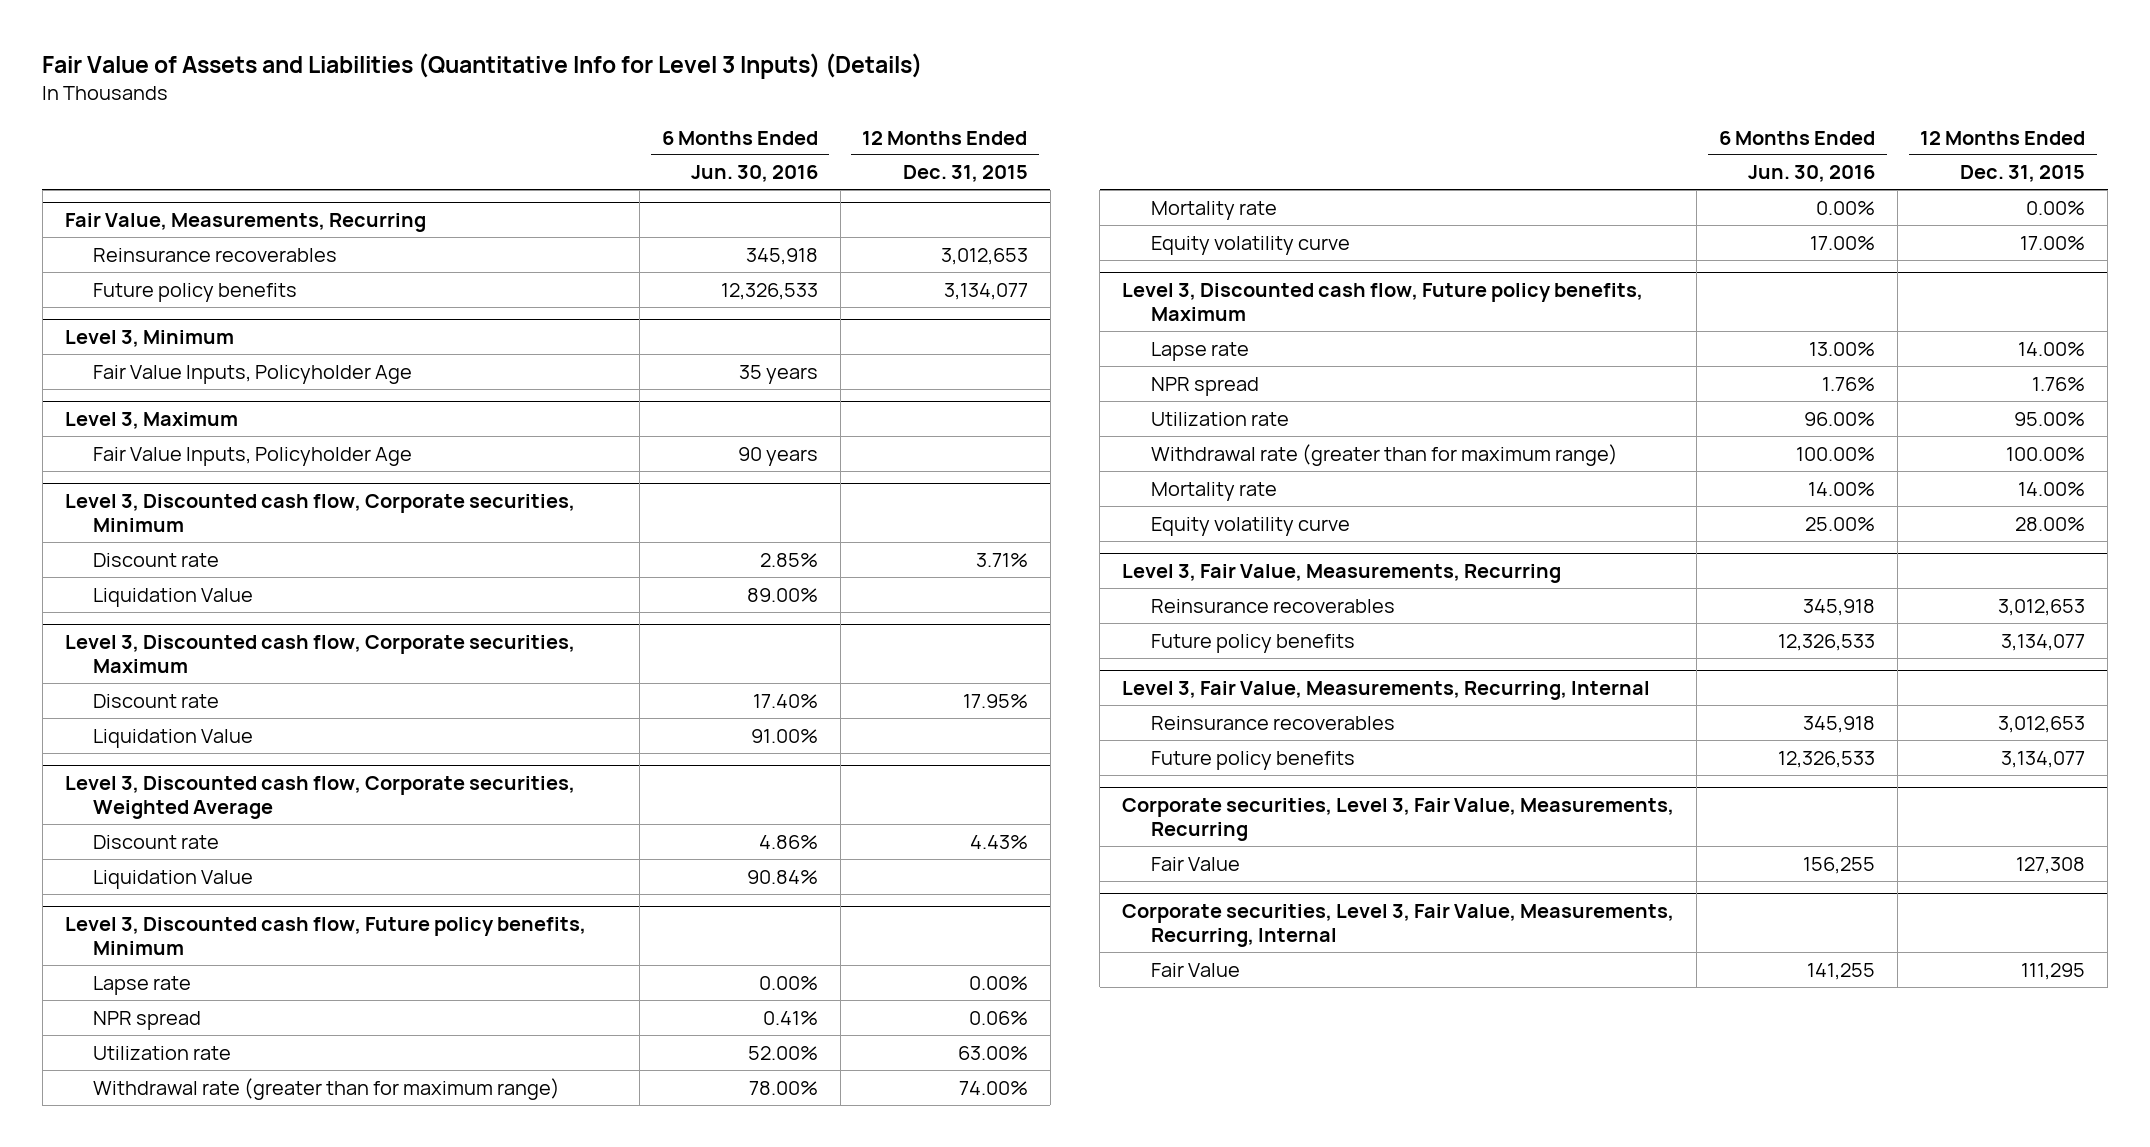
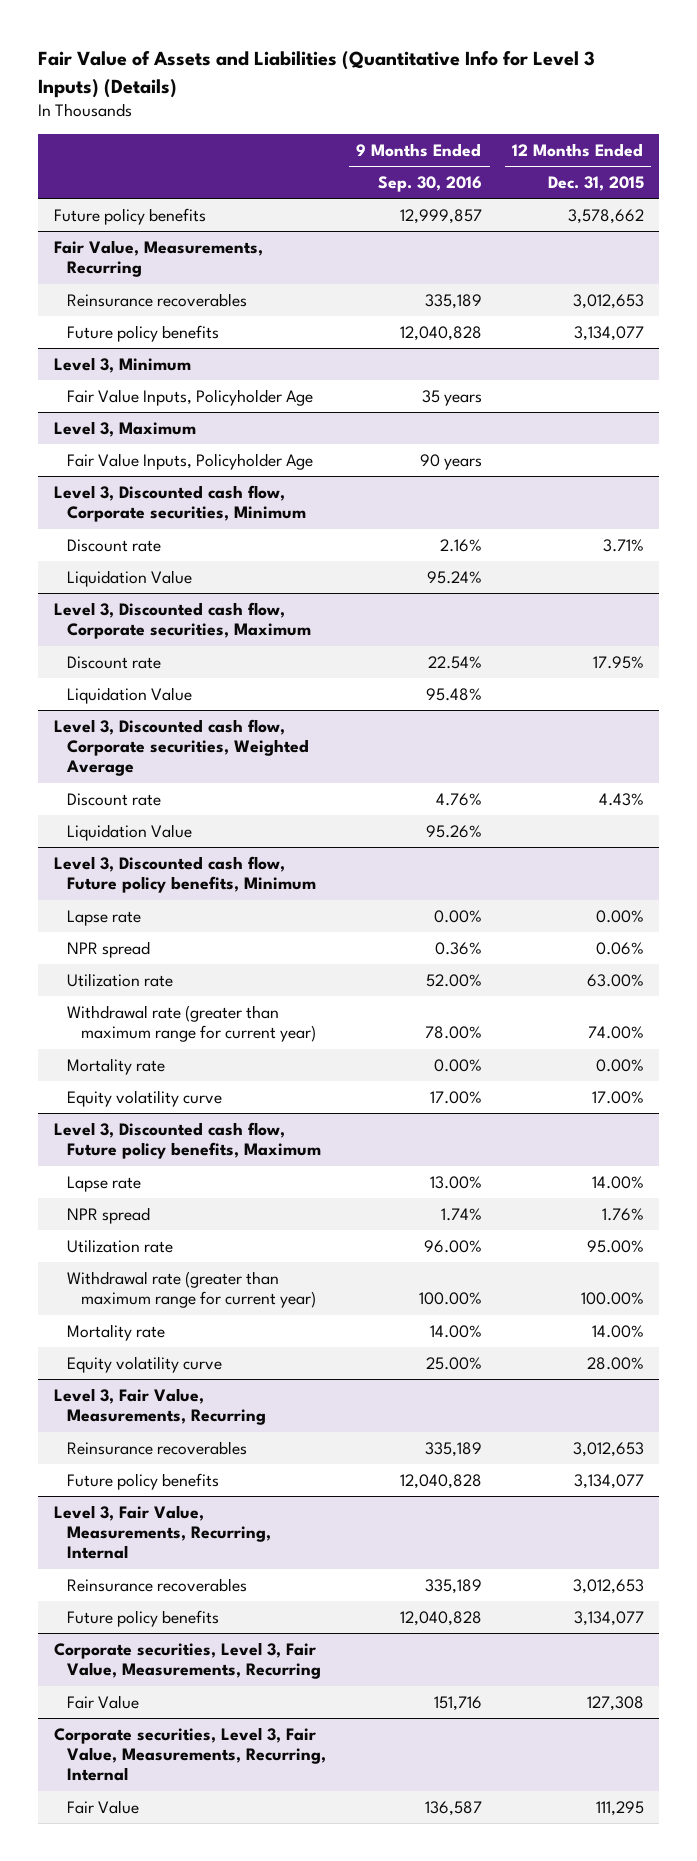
- | 6 Months Ended Jun. 30, 2016 | 12 Months Ended Dec. 31, 2015
+ | 9 Months Ended Sep. 30, 2016 | 12 Months Ended Dec. 31, 2015
+ Future policy benefits | 12,999,857 | 3,578,662
@ Level 3, Discounted cash flow, Future policy benefits, Minimum
- Withdrawal rate (greater than for maximum range) | 78.00% | 74.00%
+ Withdrawal rate (greater than maximum range for current year) | 78.00% | 74.00%
@ Level 3, Discounted cash flow, Future policy benefits, Maximum
- Withdrawal rate (greater than for maximum range) | 100.00% | 100.00%
+ Withdrawal rate (greater than maximum range for current year) | 100.00% | 100.00%

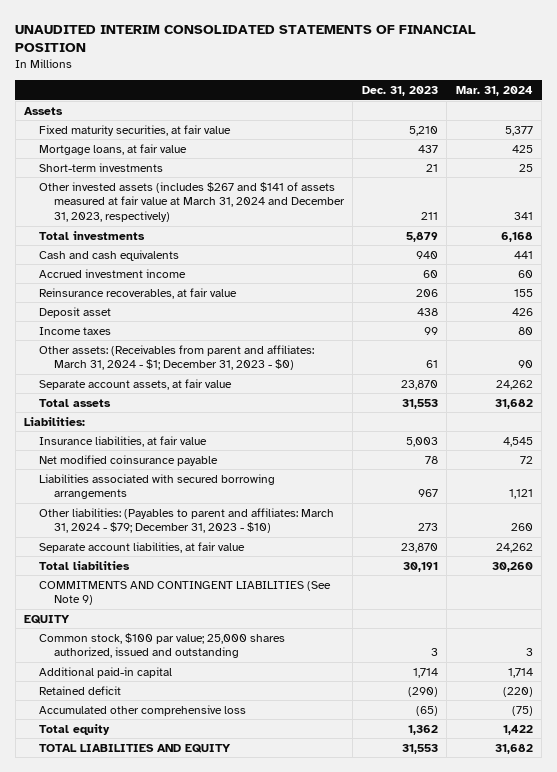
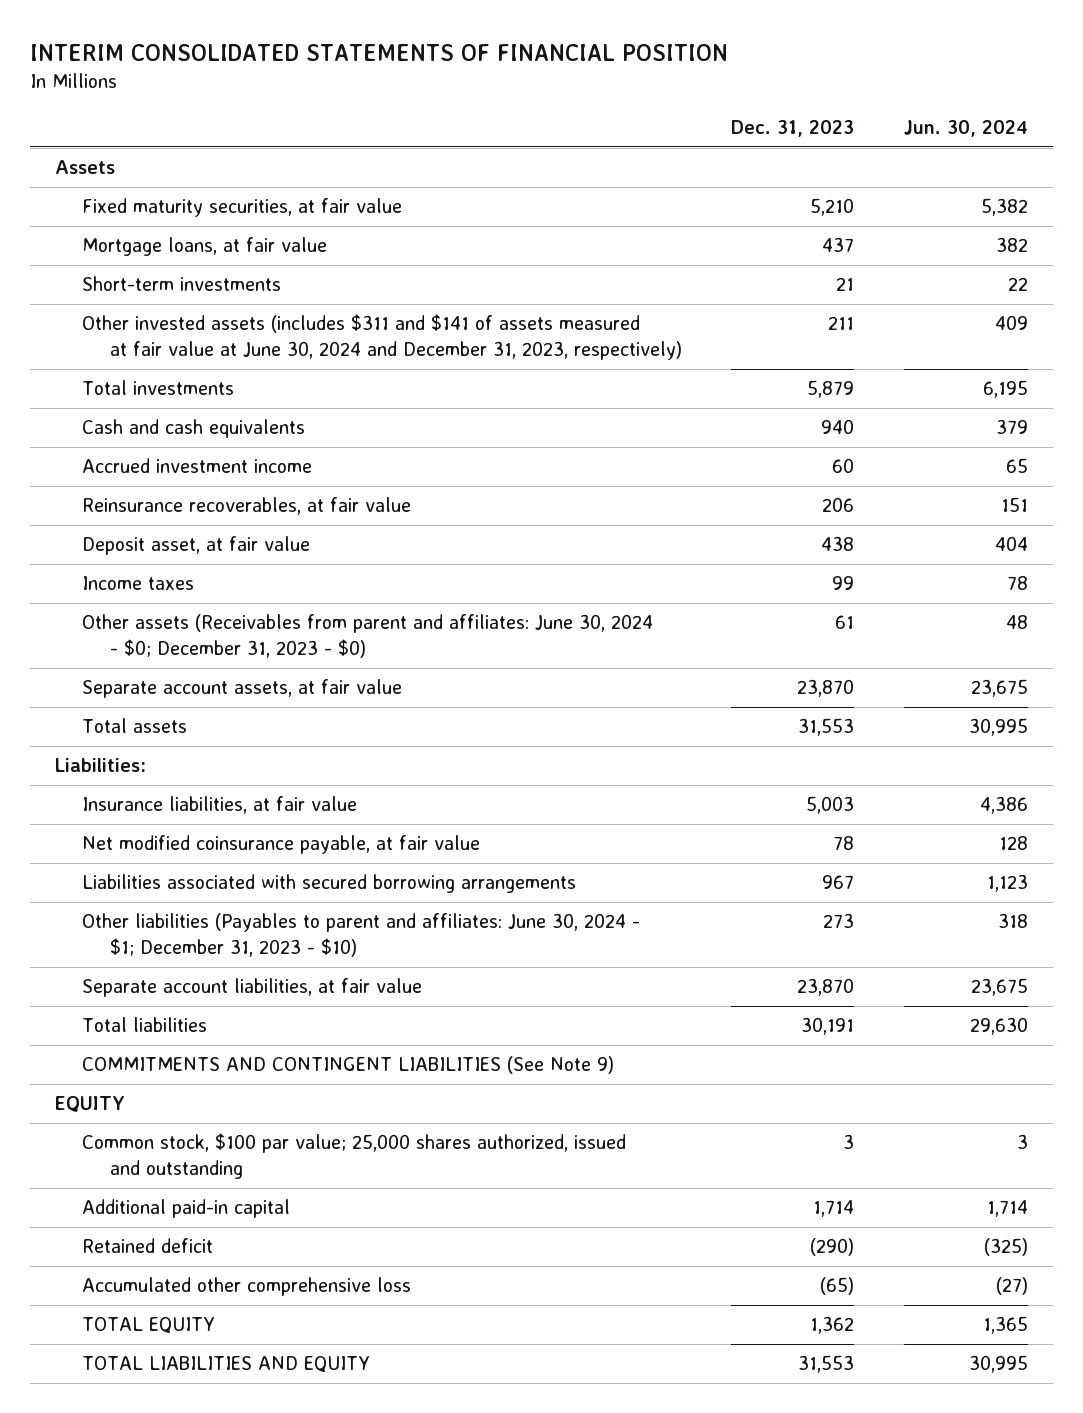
- UNAUDITED INTERIM CONSOLIDATED STATEMENTS OF FINANCIAL POSITION
+ INTERIM CONSOLIDATED STATEMENTS OF FINANCIAL POSITION
- | Dec. 31, 2023 | Mar. 31, 2024
+ | Dec. 31, 2023 | Jun. 30, 2024
- Other invested assets (includes $267 and $141 of assets measured at fair value at March 31, 2024 and December 31, 2023, respectively) | 211 | 341
+ Other invested assets (includes $311 and $141 of assets measured at fair value at June 30, 2024 and December 31, 2023, respectively) | 211 | 409
- Deposit asset | 438 | 426
+ Deposit asset, at fair value | 438 | 404
- Other assets: (Receivables from parent and affiliates: March 31, 2024 - $1; December 31, 2023 - $0) | 61 | 90
+ Other assets (Receivables from parent and affiliates: June 30, 2024 - $0; December 31, 2023 - $0) | 61 | 48
- Net modified coinsurance payable | 78 | 72
+ Net modified coinsurance payable, at fair value | 78 | 128
- Other liabilities: (Payables to parent and affiliates: March 31, 2024 - $79; December 31, 2023 - $10) | 273 | 260
+ Other liabilities (Payables to parent and affiliates: June 30, 2024 - $1; December 31, 2023 - $10) | 273 | 318
- Total equity | 1,362 | 1,422
+ TOTAL EQUITY | 1,362 | 1,365

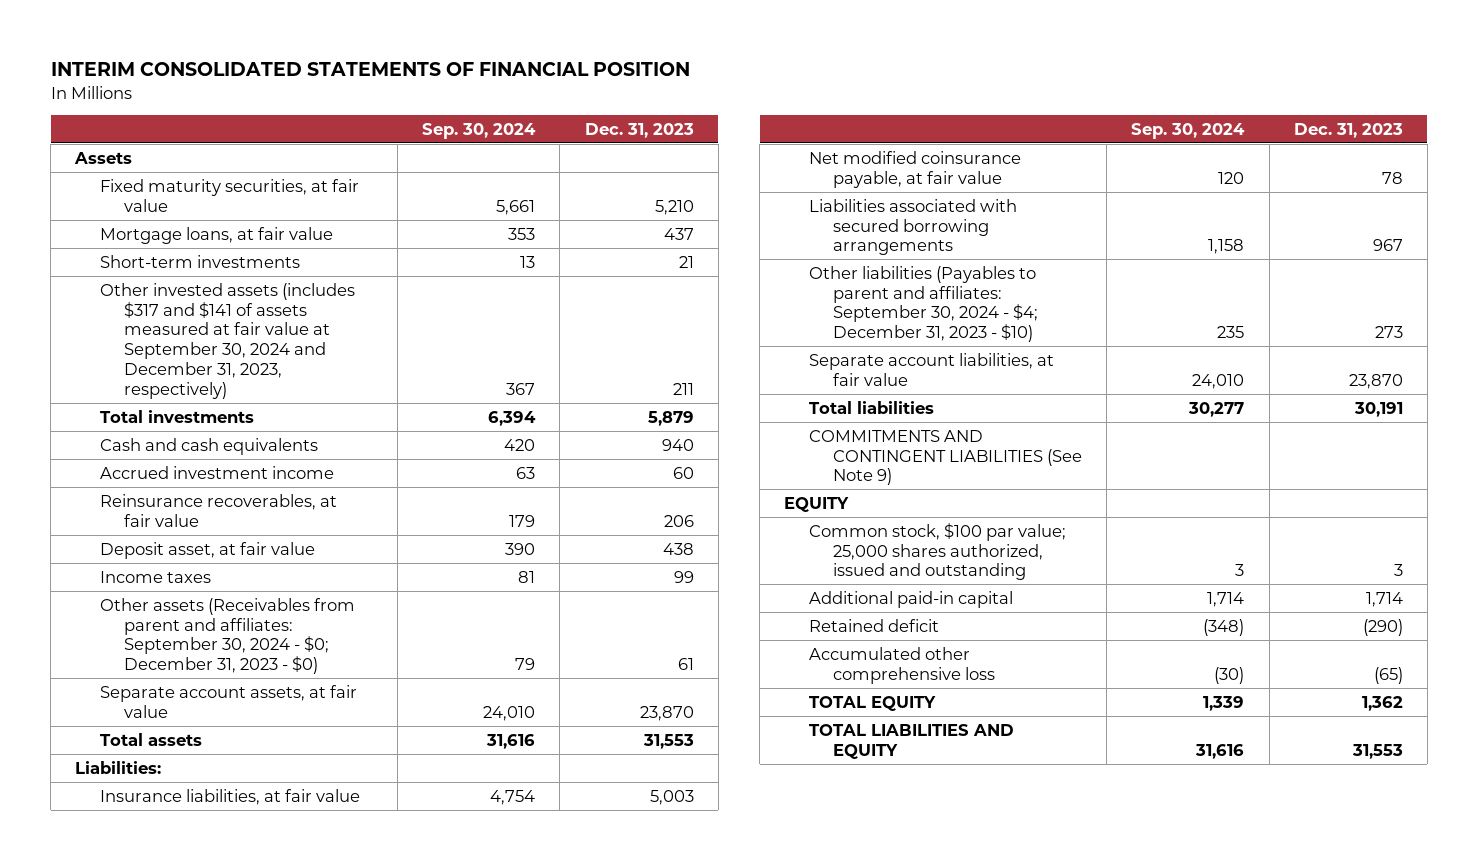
- | Dec. 31, 2023 | Jun. 30, 2024
+ | Sep. 30, 2024 | Dec. 31, 2023
- Other invested assets (includes $311 and $141 of assets measured at fair value at June 30, 2024 and December 31, 2023, respectively) | 211 | 409
+ Other invested assets (includes $317 and $141 of assets measured at fair value at September 30, 2024 and December 31, 2023, respectively) | 367 | 211
- Other assets (Receivables from parent and affiliates: June 30, 2024 - $0; December 31, 2023 - $0) | 61 | 48
+ Other assets (Receivables from parent and affiliates: September 30, 2024 - $0; December 31, 2023 - $0) | 79 | 61
- Other liabilities (Payables to parent and affiliates: June 30, 2024 - $1; December 31, 2023 - $10) | 273 | 318
+ Other liabilities (Payables to parent and affiliates: September 30, 2024 - $4; December 31, 2023 - $10) | 235 | 273

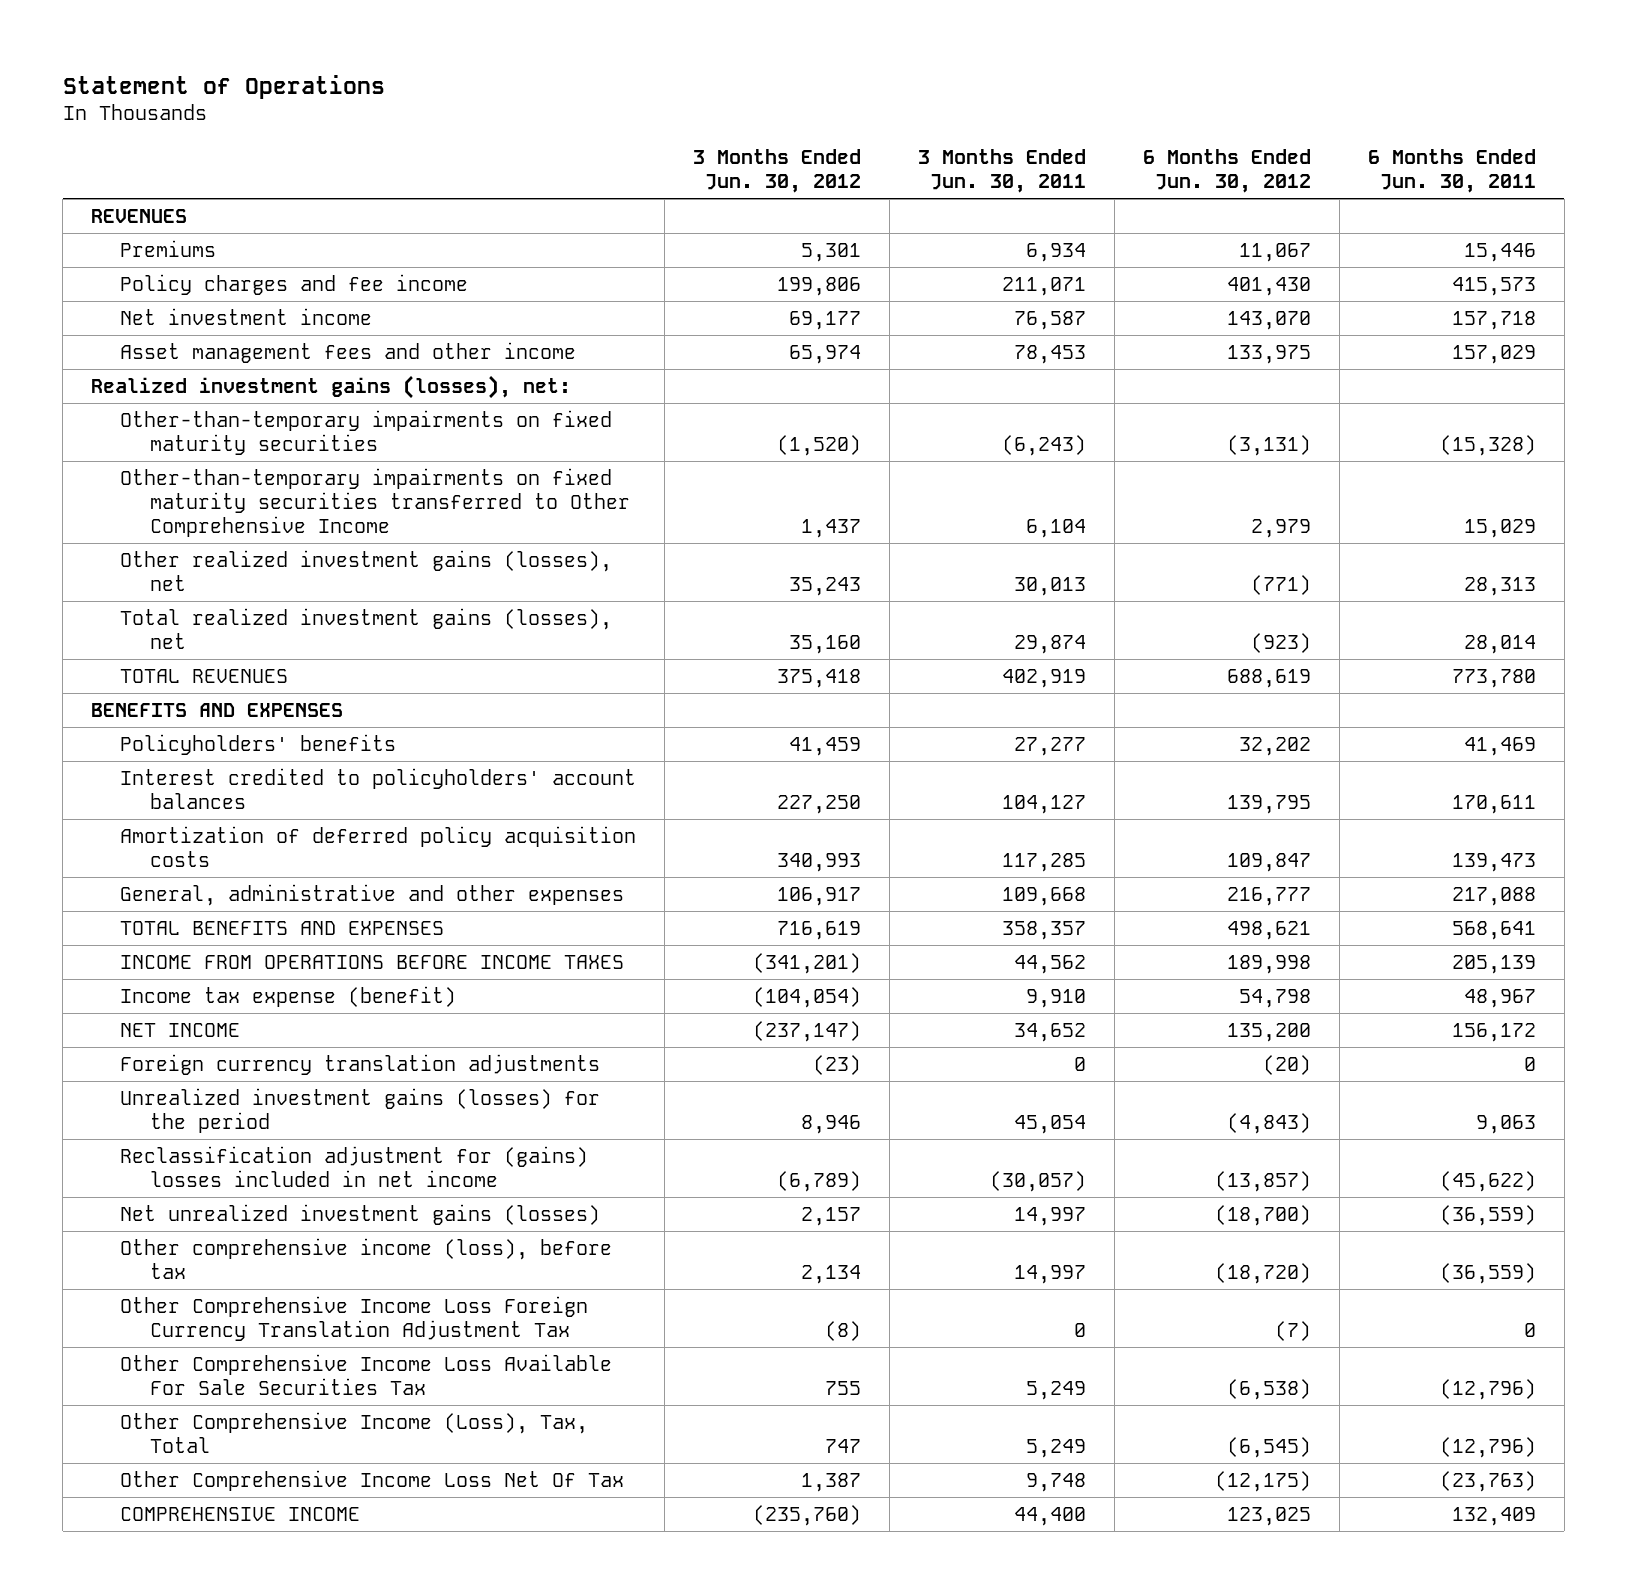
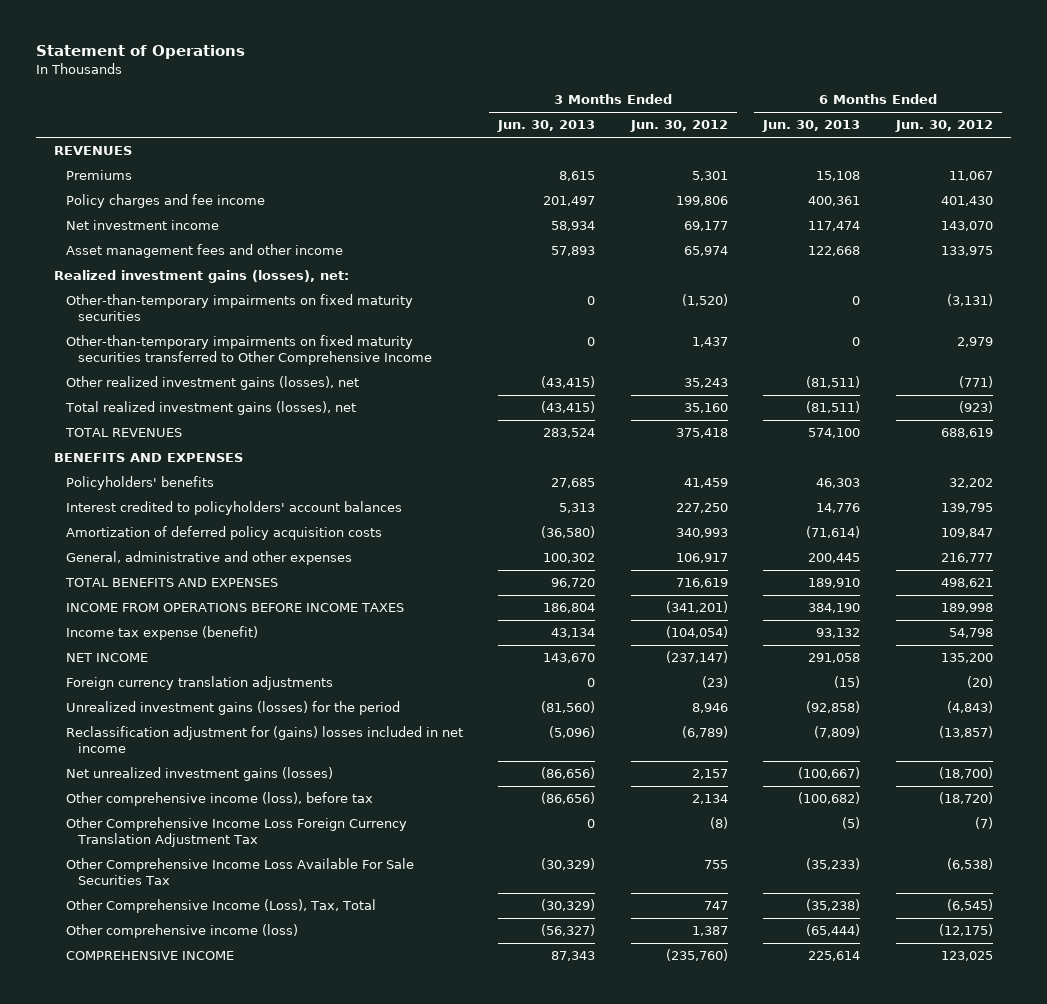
- | 3 Months Ended Jun. 30, 2012 | 3 Months Ended Jun. 30, 2011 | 6 Months Ended Jun. 30, 2012 | 6 Months Ended Jun. 30, 2011
+ | 3 Months Ended Jun. 30, 2013 | 3 Months Ended Jun. 30, 2012 | 6 Months Ended Jun. 30, 2013 | 6 Months Ended Jun. 30, 2012
- Other Comprehensive Income Loss Net Of Tax | 1,387 | 9,748 | (12,175) | (23,763)
+ Other comprehensive income (loss) | (56,327) | 1,387 | (65,444) | (12,175)

